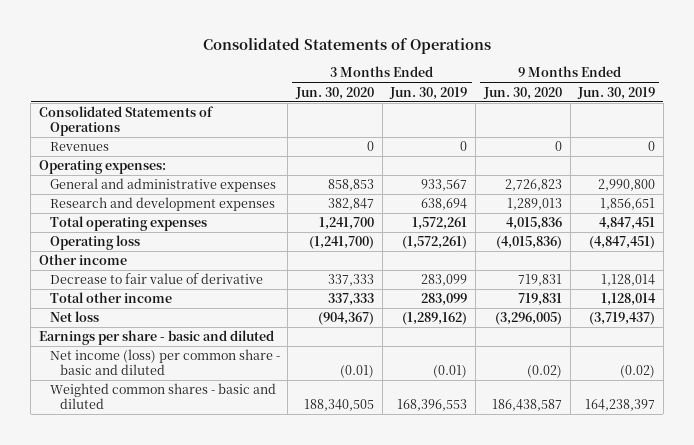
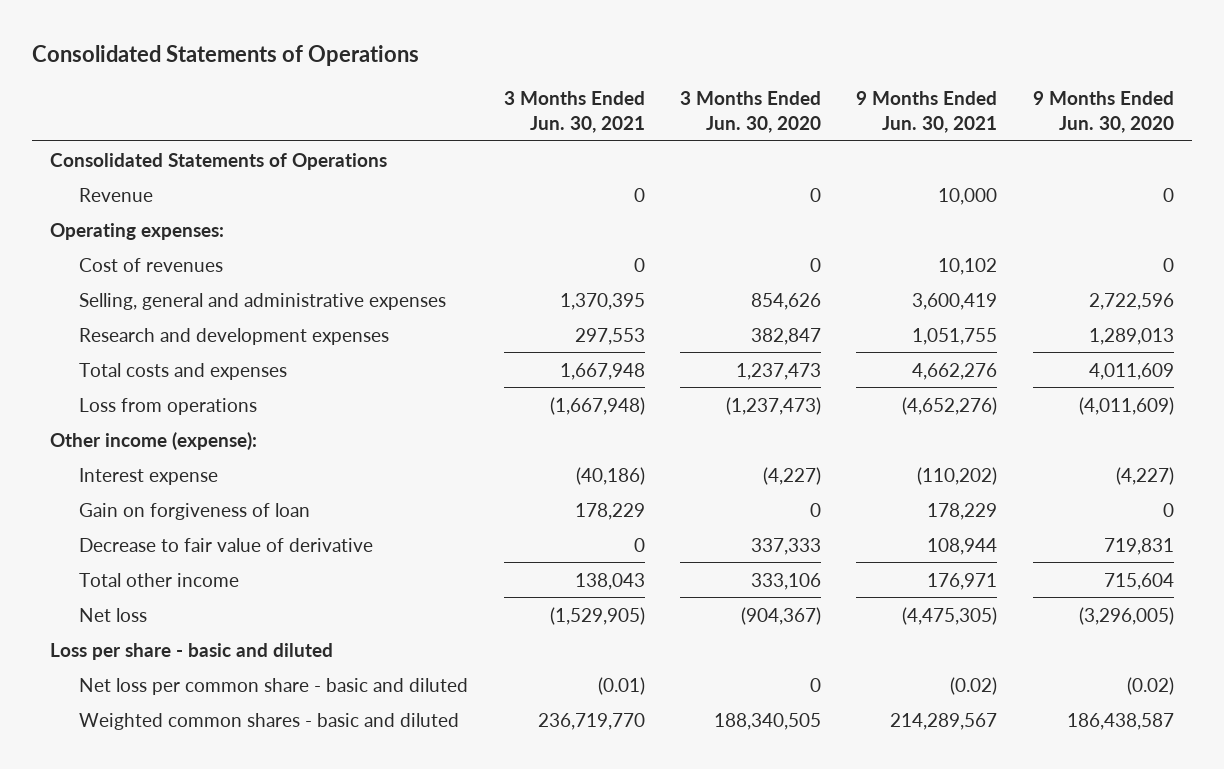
- | 3 Months Ended Jun. 30, 2020 | 3 Months Ended Jun. 30, 2019 | 9 Months Ended Jun. 30, 2020 | 9 Months Ended Jun. 30, 2019
+ | 3 Months Ended Jun. 30, 2021 | 3 Months Ended Jun. 30, 2020 | 9 Months Ended Jun. 30, 2021 | 9 Months Ended Jun. 30, 2020
- Revenues | 0 | 0 | 0 | 0
+ Revenue | 0 | 0 | 10,000 | 0
- General and administrative expenses | 858,853 | 933,567 | 2,726,823 | 2,990,800
+ Cost of revenues | 0 | 0 | 10,102 | 0
+ Selling, general and administrative expenses | 1,370,395 | 854,626 | 3,600,419 | 2,722,596
- Total operating expenses | 1,241,700 | 1,572,261 | 4,015,836 | 4,847,451
- Operating loss | (1,241,700) | (1,572,261) | (4,015,836) | (4,847,451)
- Other income
+ Total costs and expenses | 1,667,948 | 1,237,473 | 4,662,276 | 4,011,609
+ Loss from operations | (1,667,948) | (1,237,473) | (4,652,276) | (4,011,609)
+ Other income (expense):
+ Interest expense | (40,186) | (4,227) | (110,202) | (4,227)
+ Gain on forgiveness of loan | 178,229 | 0 | 178,229 | 0
- Total other income | 337,333 | 283,099 | 719,831 | 1,128,014
+ Total other income | 138,043 | 333,106 | 176,971 | 715,604
- Earnings per share - basic and diluted
- Net income (loss) per common share - basic and diluted | (0.01) | (0.01) | (0.02) | (0.02)
+ Loss per share - basic and diluted
+ Net loss per common share - basic and diluted | (0.01) | 0 | (0.02) | (0.02)

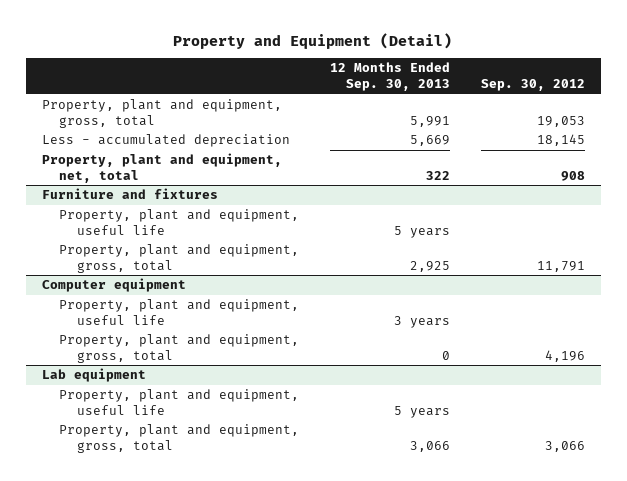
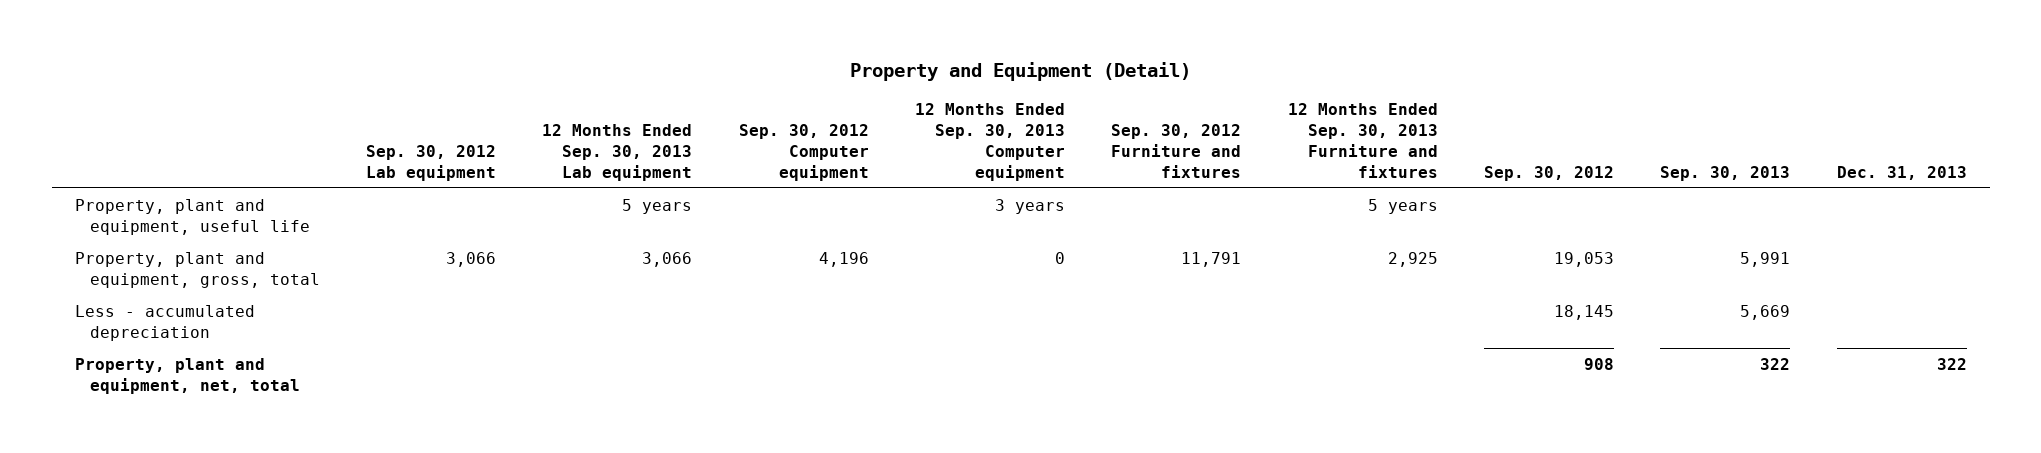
- | 12 Months Ended Sep. 30, 2013 | Sep. 30, 2012
+ | Sep. 30, 2012 Lab equipment | 12 Months Ended Sep. 30, 2013 Lab equipment | Sep. 30, 2012 Computer equipment | 12 Months Ended Sep. 30, 2013 Computer equipment | Sep. 30, 2012 Furniture and fixtures | 12 Months Ended Sep. 30, 2013 Furniture and fixtures | Sep. 30, 2012 | Sep. 30, 2013 | Dec. 31, 2013
+ Property, plant and equipment, useful life | | 5 years | | 3 years | | 5 years | | |
- Furniture and fixtures
- Property, plant and equipment, useful life | 5 years |
- Property, plant and equipment, gross, total | 2,925 | 11,791
- Computer equipment
- Property, plant and equipment, useful life | 3 years |
- Property, plant and equipment, gross, total | 0 | 4,196
- Lab equipment
- Property, plant and equipment, useful life | 5 years |
- Property, plant and equipment, gross, total | 3,066 | 3,066

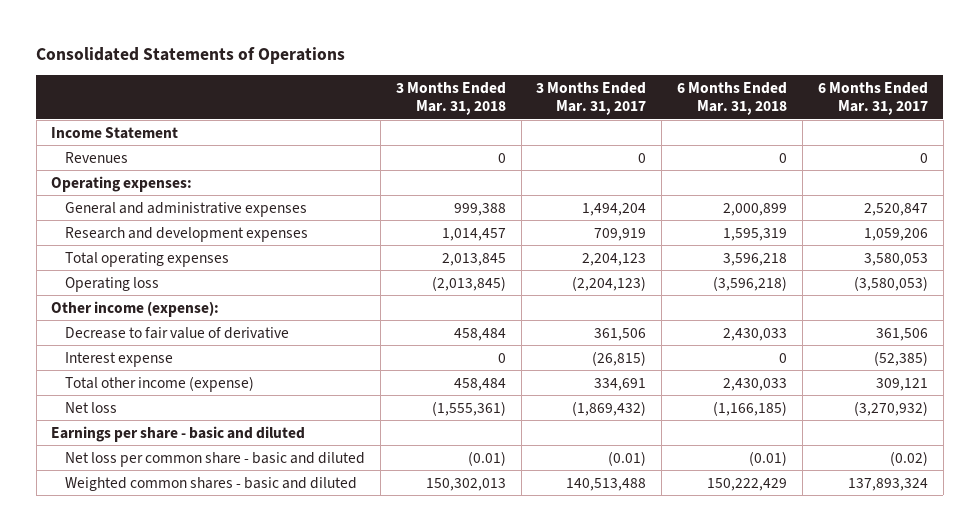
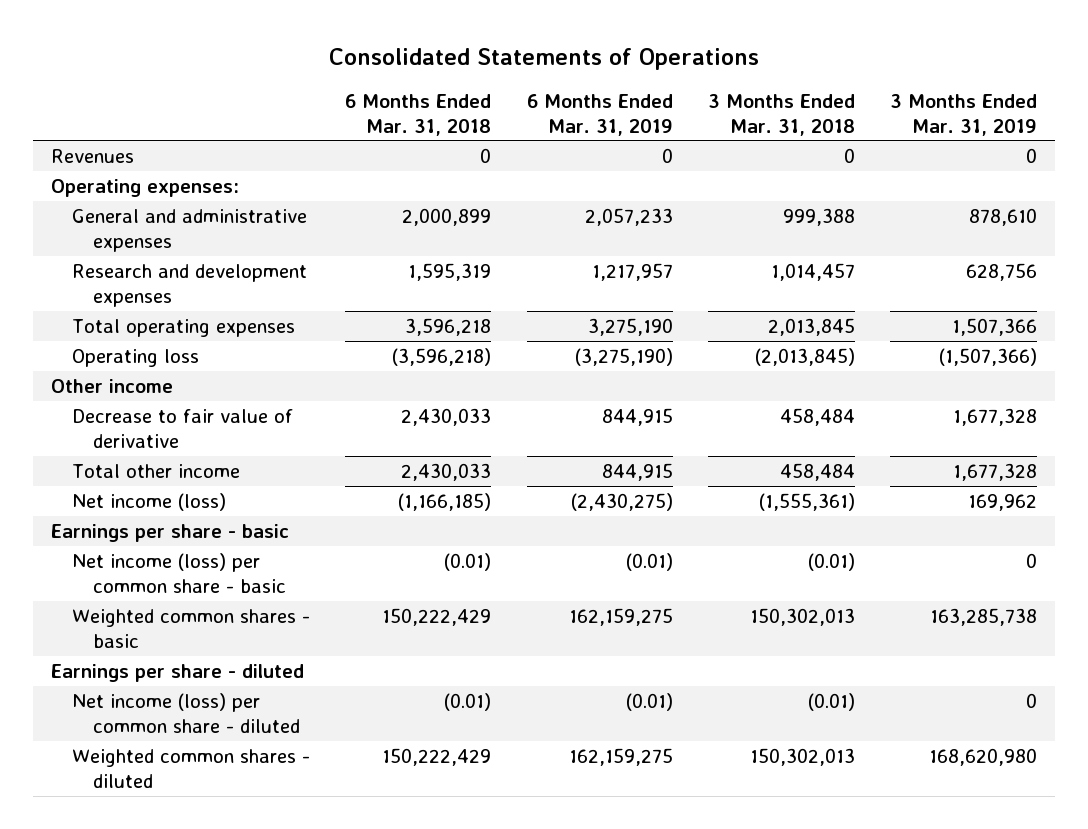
- | 3 Months Ended Mar. 31, 2018 | 3 Months Ended Mar. 31, 2017 | 6 Months Ended Mar. 31, 2018 | 6 Months Ended Mar. 31, 2017
+ | 6 Months Ended Mar. 31, 2018 | 6 Months Ended Mar. 31, 2019 | 3 Months Ended Mar. 31, 2018 | 3 Months Ended Mar. 31, 2019
- Income Statement
- Other income (expense):
+ Other income
- Interest expense | 0 | (26,815) | 0 | (52,385)
- Total other income (expense) | 458,484 | 334,691 | 2,430,033 | 309,121
- Net loss | (1,555,361) | (1,869,432) | (1,166,185) | (3,270,932)
- Earnings per share - basic and diluted
- Net loss per common share - basic and diluted | (0.01) | (0.01) | (0.01) | (0.02)
- Weighted common shares - basic and diluted | 150,302,013 | 140,513,488 | 150,222,429 | 137,893,324
+ Total other income | 2,430,033 | 844,915 | 458,484 | 1,677,328
+ Net income (loss) | (1,166,185) | (2,430,275) | (1,555,361) | 169,962
+ Earnings per share - basic
+ Net income (loss) per common share - basic | (0.01) | (0.01) | (0.01) | 0
+ Weighted common shares - basic | 150,222,429 | 162,159,275 | 150,302,013 | 163,285,738
+ Earnings per share - diluted
+ Net income (loss) per common share - diluted | (0.01) | (0.01) | (0.01) | 0
+ Weighted common shares - diluted | 150,222,429 | 162,159,275 | 150,302,013 | 168,620,980

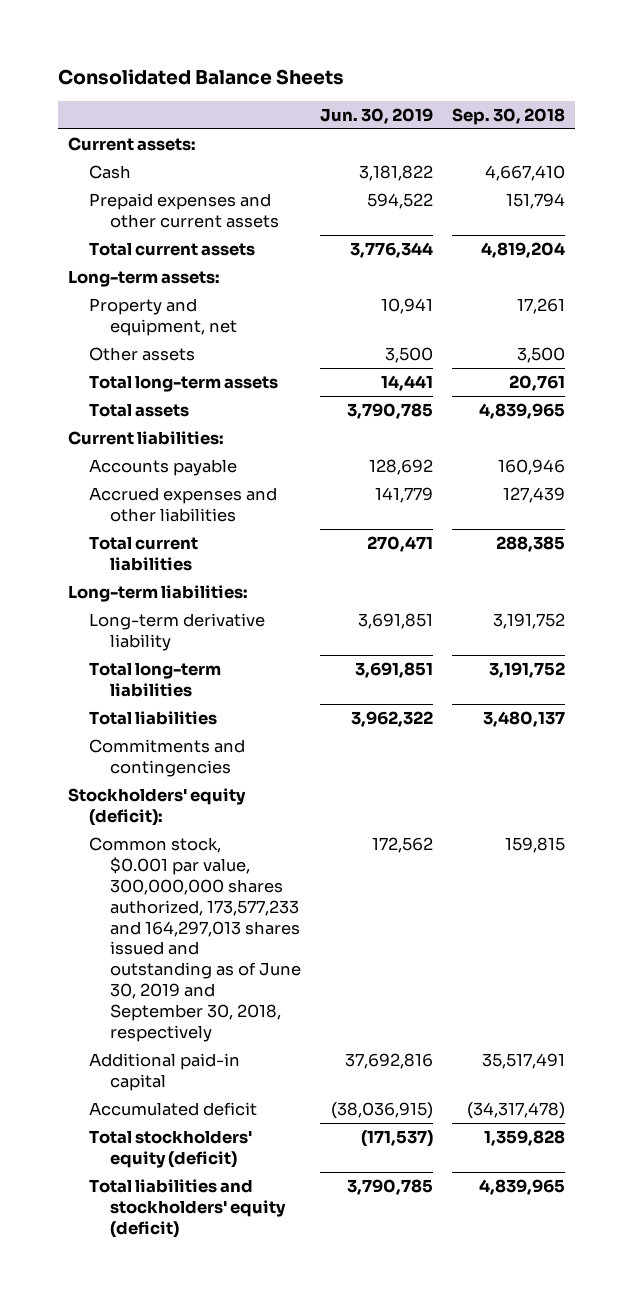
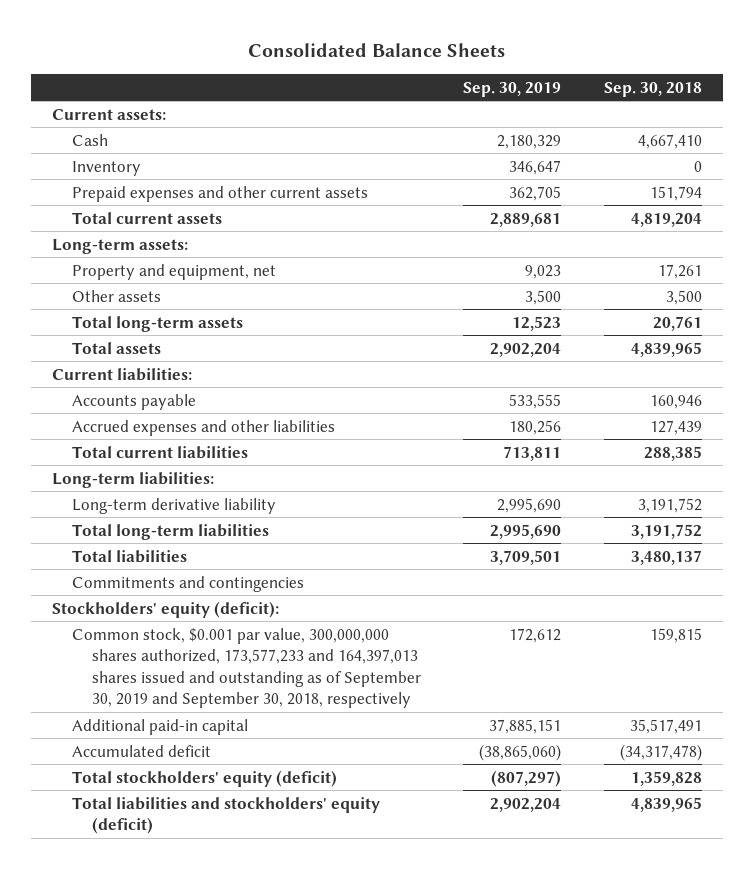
- | Jun. 30, 2019 | Sep. 30, 2018
+ | Sep. 30, 2019 | Sep. 30, 2018
+ Inventory | 346,647 | 0
- Common stock, $0.001 par value, 300,000,000 shares authorized, 173,577,233 and 164,297,013 shares issued and outstanding as of June 30, 2019 and September 30, 2018, respectively | 172,562 | 159,815
+ Common stock, $0.001 par value, 300,000,000 shares authorized, 173,577,233 and 164,397,013 shares issued and outstanding as of September 30, 2019 and September 30, 2018, respectively | 172,612 | 159,815

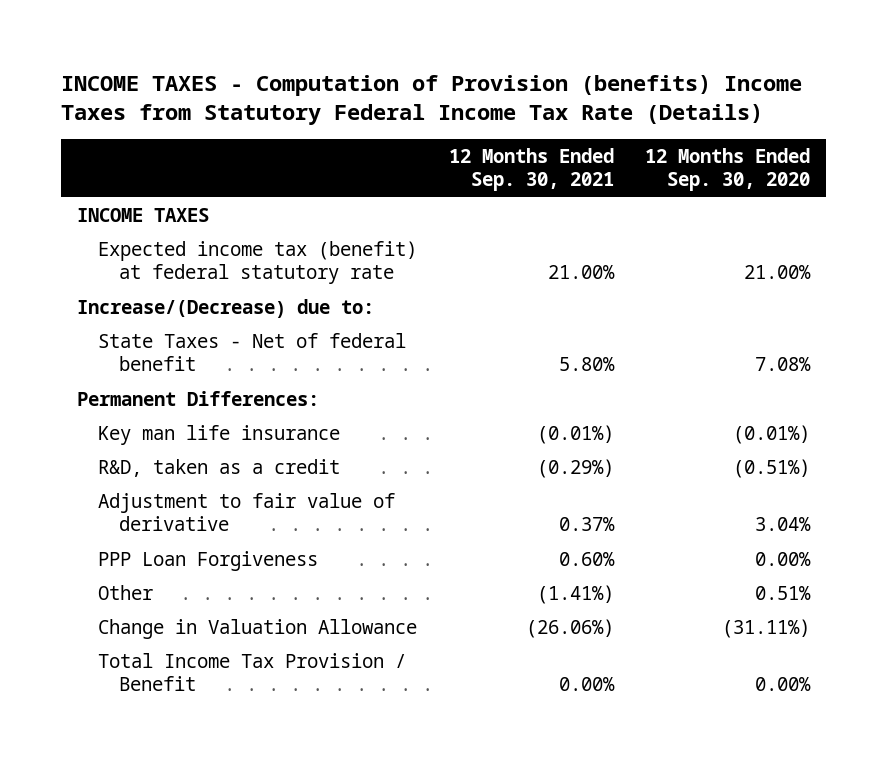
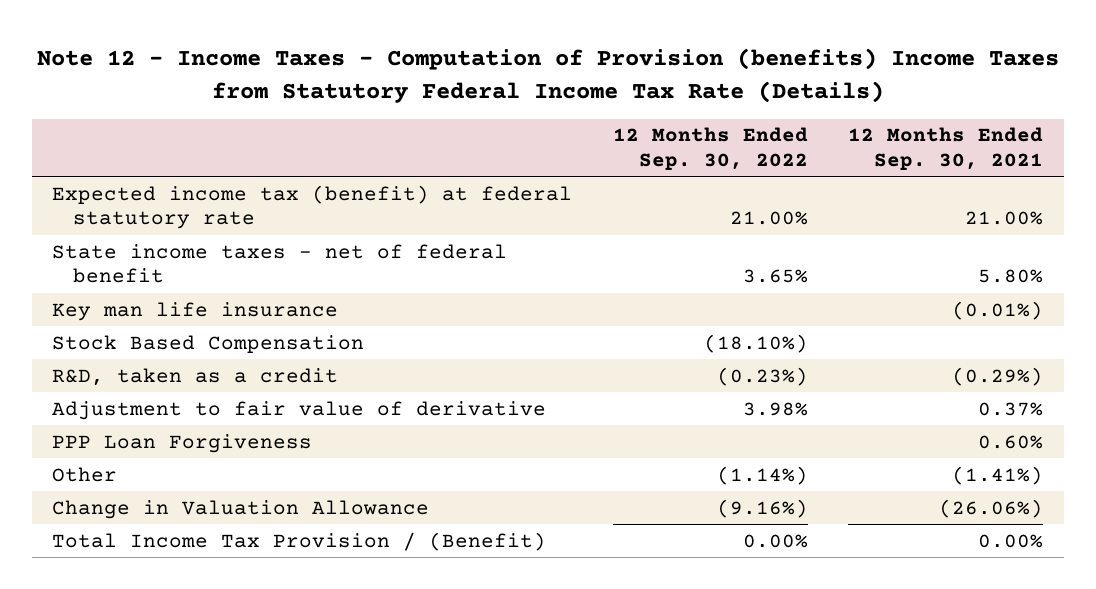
- INCOME TAXES - Computation of Provision (benefits) Income Taxes from Statutory Federal Income Tax Rate (Details)
+ Note 12 - Income Taxes - Computation of Provision (benefits) Income Taxes from Statutory Federal Income Tax Rate (Details)
- | 12 Months Ended Sep. 30, 2021 | 12 Months Ended Sep. 30, 2020
+ | 12 Months Ended Sep. 30, 2022 | 12 Months Ended Sep. 30, 2021
- INCOME TAXES
- Increase/(Decrease) due to:
- State Taxes - Net of federal benefit | 5.80% | 7.08%
- Permanent Differences:
+ State income taxes - net of federal benefit | 3.65% | 5.80%
+ Stock Based Compensation | (18.10%) |
- Total Income Tax Provision / Benefit | 0.00% | 0.00%
+ Total Income Tax Provision / (Benefit) | 0.00% | 0.00%

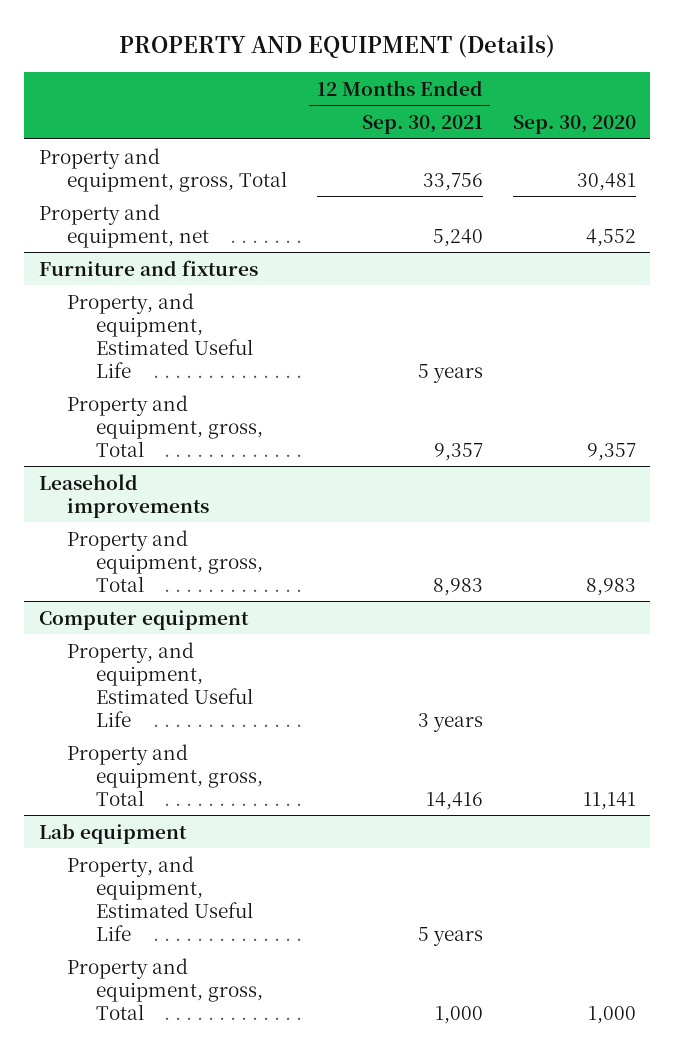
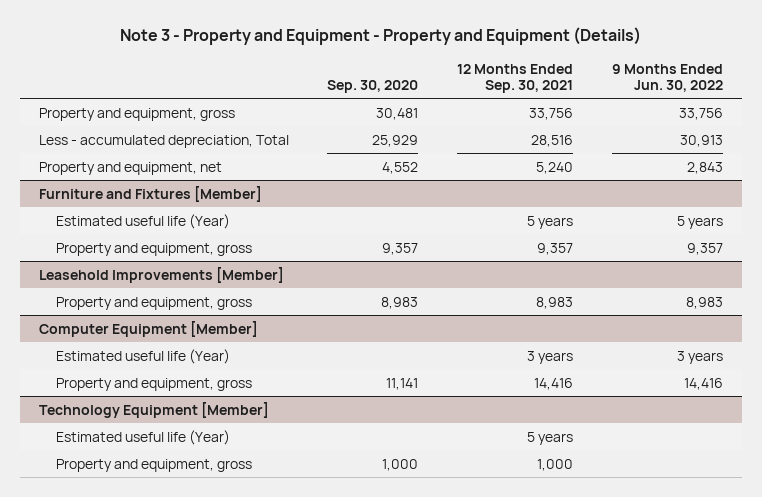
- PROPERTY AND EQUIPMENT (Details)
+ Note 3 - Property and Equipment - Property and Equipment (Details)
- | 12 Months Ended Sep. 30, 2021 | Sep. 30, 2020
+ | Sep. 30, 2020 | 12 Months Ended Sep. 30, 2021 | 9 Months Ended Jun. 30, 2022
- Property and equipment, gross, Total | 33,756 | 30,481
+ Property and equipment, gross | 30,481 | 33,756 | 33,756
+ Less - accumulated depreciation, Total | 25,929 | 28,516 | 30,913
- Furniture and fixtures
- Property, and equipment, Estimated Useful Life | 5 years |
- Property and equipment, gross, Total | 9,357 | 9,357
- Leasehold improvements
- Property and equipment, gross, Total | 8,983 | 8,983
- Computer equipment
- Property, and equipment, Estimated Useful Life | 3 years |
- Property and equipment, gross, Total | 14,416 | 11,141
- Lab equipment
- Property, and equipment, Estimated Useful Life | 5 years |
- Property and equipment, gross, Total | 1,000 | 1,000
+ Furniture and Fixtures [Member]
+ Estimated useful life (Year) | | 5 years | 5 years
+ Property and equipment, gross | 9,357 | 9,357 | 9,357
+ Leasehold Improvements [Member]
+ Property and equipment, gross | 8,983 | 8,983 | 8,983
+ Computer Equipment [Member]
+ Estimated useful life (Year) | | 3 years | 3 years
+ Property and equipment, gross | 11,141 | 14,416 | 14,416
+ Technology Equipment [Member]
+ Estimated useful life (Year) | | 5 years |
+ Property and equipment, gross | 1,000 | 1,000 |

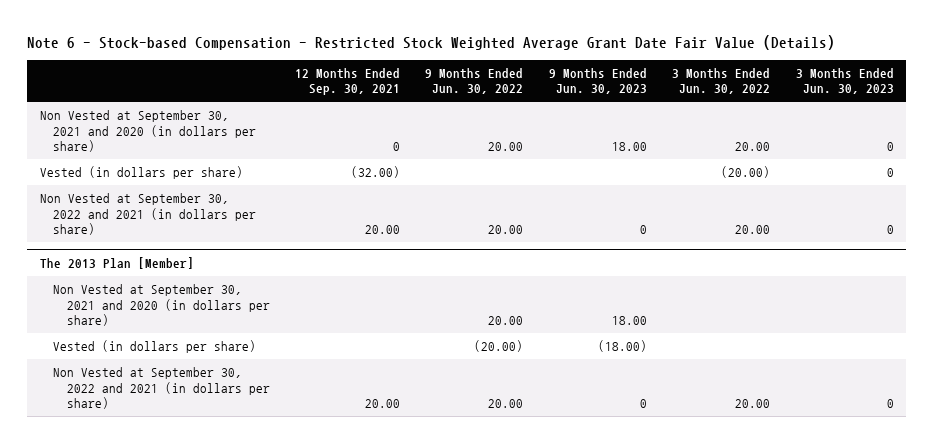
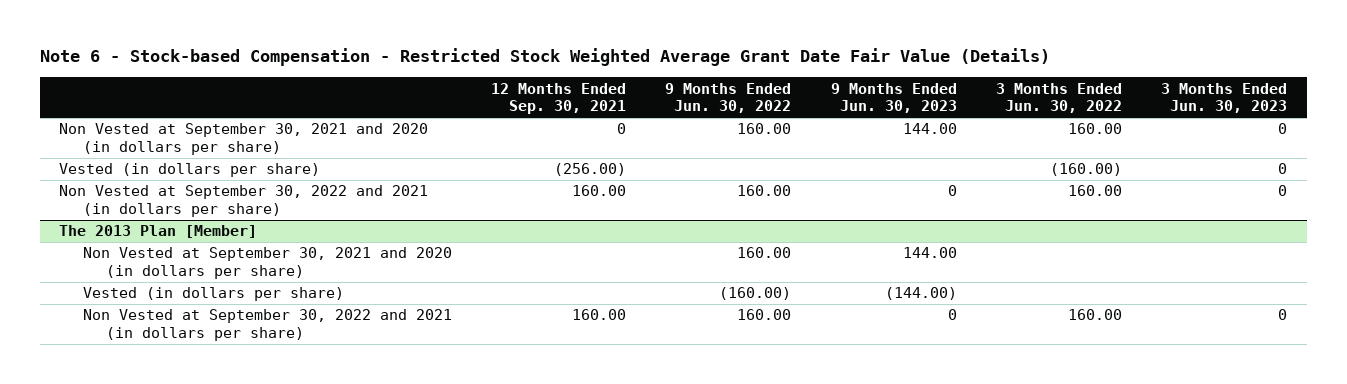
- Non Vested at September 30, 2021 and 2020 (in dollars per share) | 0 | 20.00 | 18.00 | 20.00 | 0
- Vested (in dollars per share) | (32.00) | | | (20.00) | 0
- Non Vested at September 30, 2022 and 2021 (in dollars per share) | 20.00 | 20.00 | 0 | 20.00 | 0
+ Non Vested at September 30, 2021 and 2020 (in dollars per share) | 0 | 160.00 | 144.00 | 160.00 | 0
+ Vested (in dollars per share) | (256.00) | | | (160.00) | 0
+ Non Vested at September 30, 2022 and 2021 (in dollars per share) | 160.00 | 160.00 | 0 | 160.00 | 0
@ The 2013 Plan [Member]
- Non Vested at September 30, 2021 and 2020 (in dollars per share) | | 20.00 | 18.00 | |
- Vested (in dollars per share) | | (20.00) | (18.00) | |
- Non Vested at September 30, 2022 and 2021 (in dollars per share) | 20.00 | 20.00 | 0 | 20.00 | 0
+ Non Vested at September 30, 2021 and 2020 (in dollars per share) | | 160.00 | 144.00 | |
+ Vested (in dollars per share) | | (160.00) | (144.00) | |
+ Non Vested at September 30, 2022 and 2021 (in dollars per share) | 160.00 | 160.00 | 0 | 160.00 | 0

